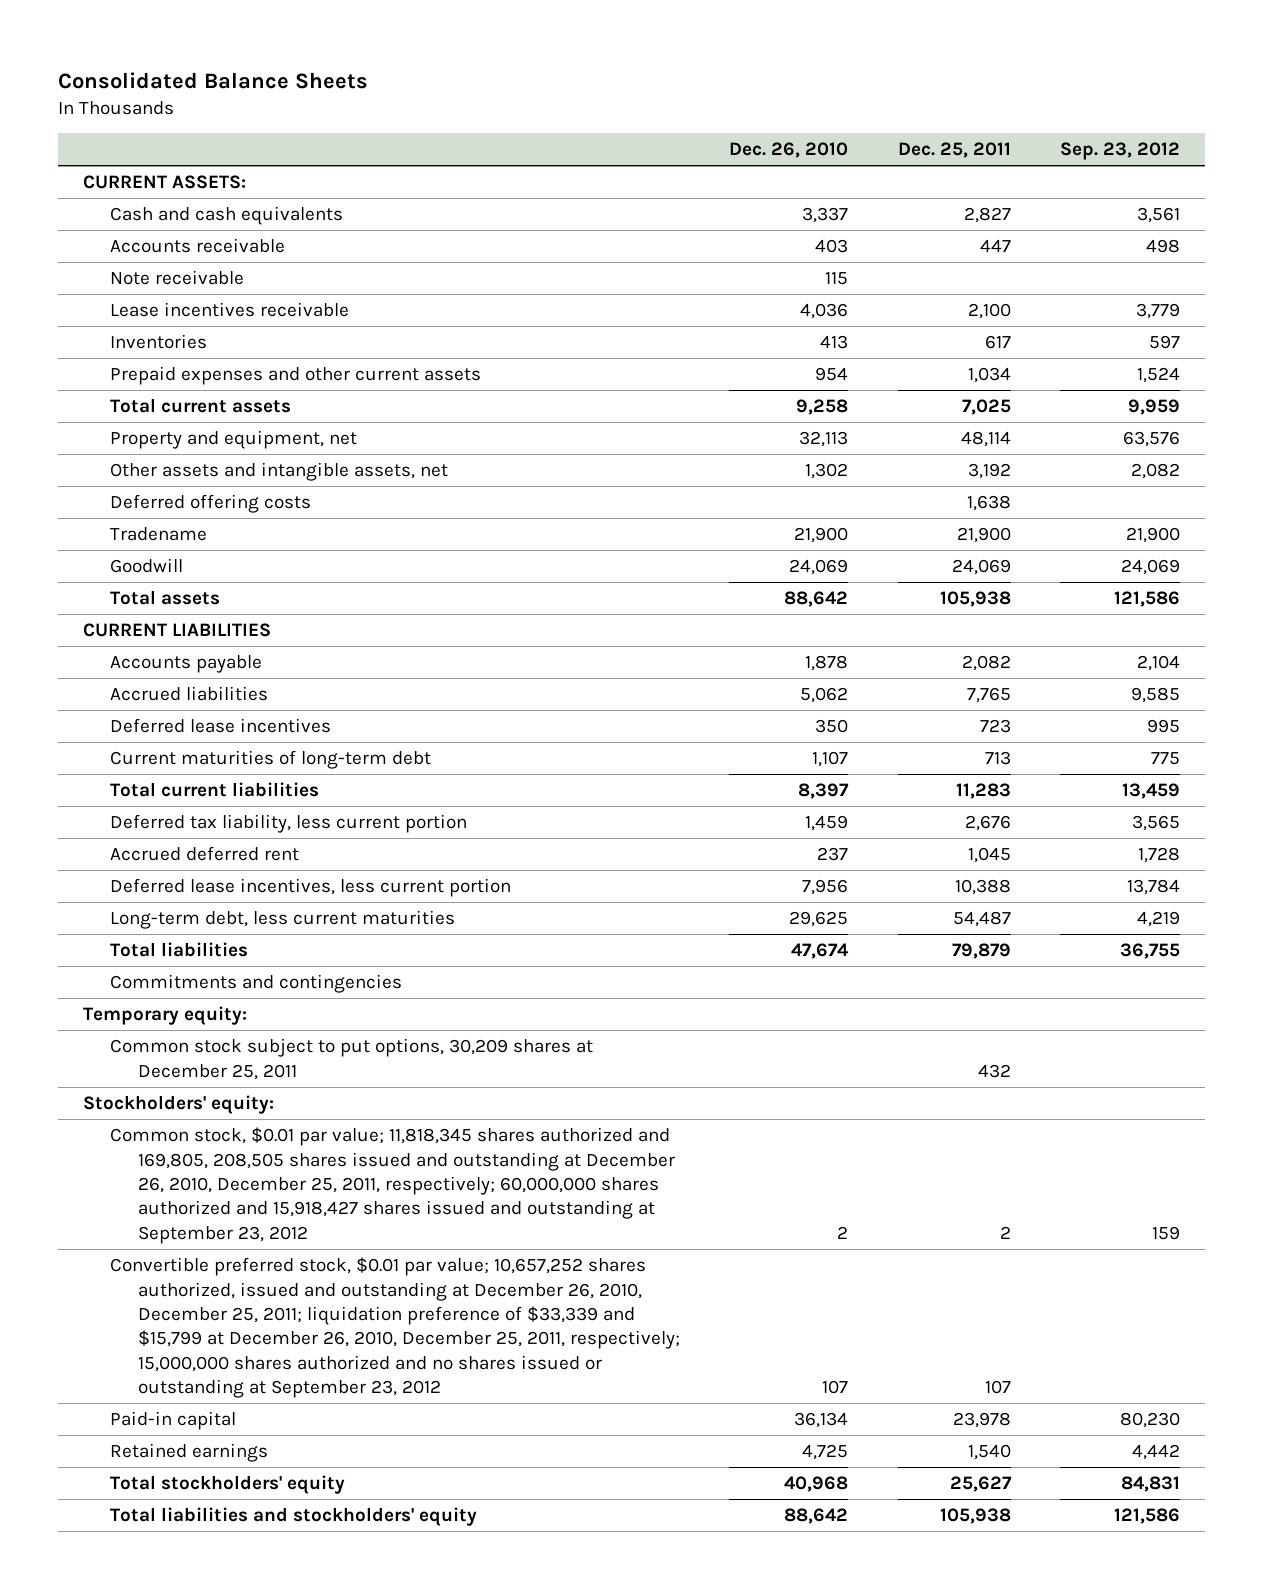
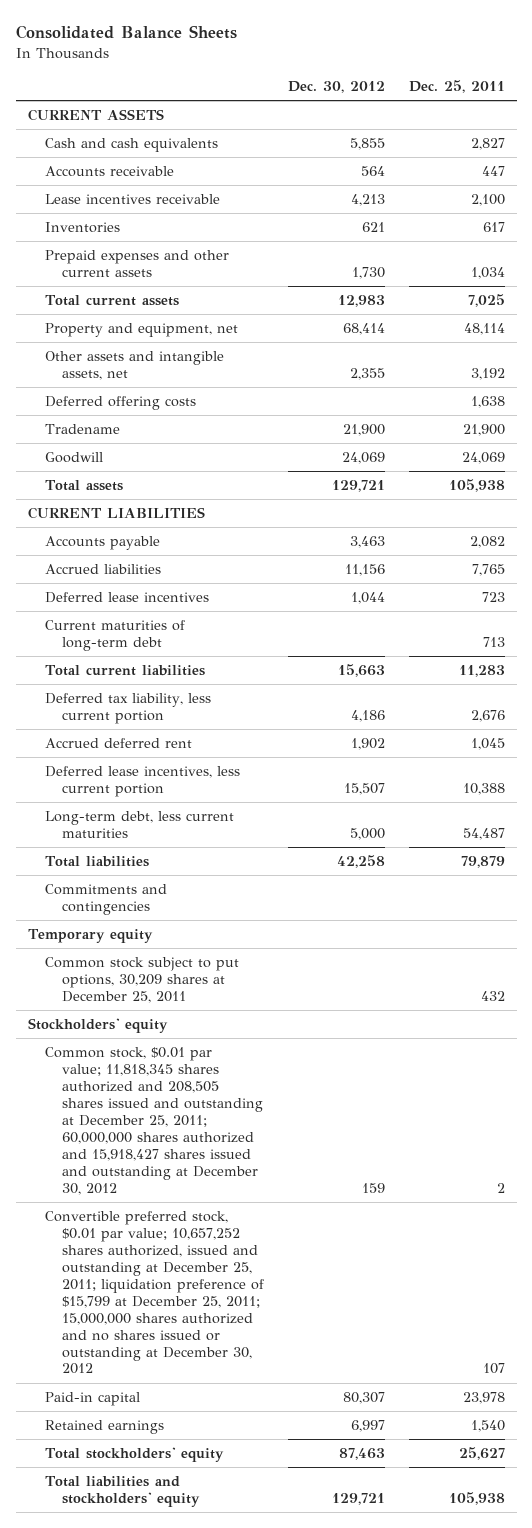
- | Dec. 26, 2010 | Dec. 25, 2011 | Sep. 23, 2012
+ | Dec. 30, 2012 | Dec. 25, 2011
- CURRENT ASSETS:
+ CURRENT ASSETS
- Note receivable | 115 | |
- Temporary equity:
+ Temporary equity
- Stockholders' equity:
- Common stock, $0.01 par value; 11,818,345 shares authorized and 169,805, 208,505 shares issued and outstanding at December 26, 2010, December 25, 2011, respectively; 60,000,000 shares authorized and 15,918,427 shares issued and outstanding at September 23, 2012 | 2 | 2 | 159
- Convertible preferred stock, $0.01 par value; 10,657,252 shares authorized, issued and outstanding at December 26, 2010, December 25, 2011; liquidation preference of $33,339 and $15,799 at December 26, 2010, December 25, 2011, respectively; 15,000,000 shares authorized and no shares issued or outstanding at September 23, 2012 | 107 | 107 |
+ Stockholders' equity
+ Common stock, $0.01 par value; 11,818,345 shares authorized and 208,505 shares issued and outstanding at December 25, 2011; 60,000,000 shares authorized and 15,918,427 shares issued and outstanding at December 30, 2012 | 159 | 2
+ Convertible preferred stock, $0.01 par value; 10,657,252 shares authorized, issued and outstanding at December 25, 2011; liquidation preference of $15,799 at December 25, 2011; 15,000,000 shares authorized and no shares issued or outstanding at December 30, 2012 | | 107

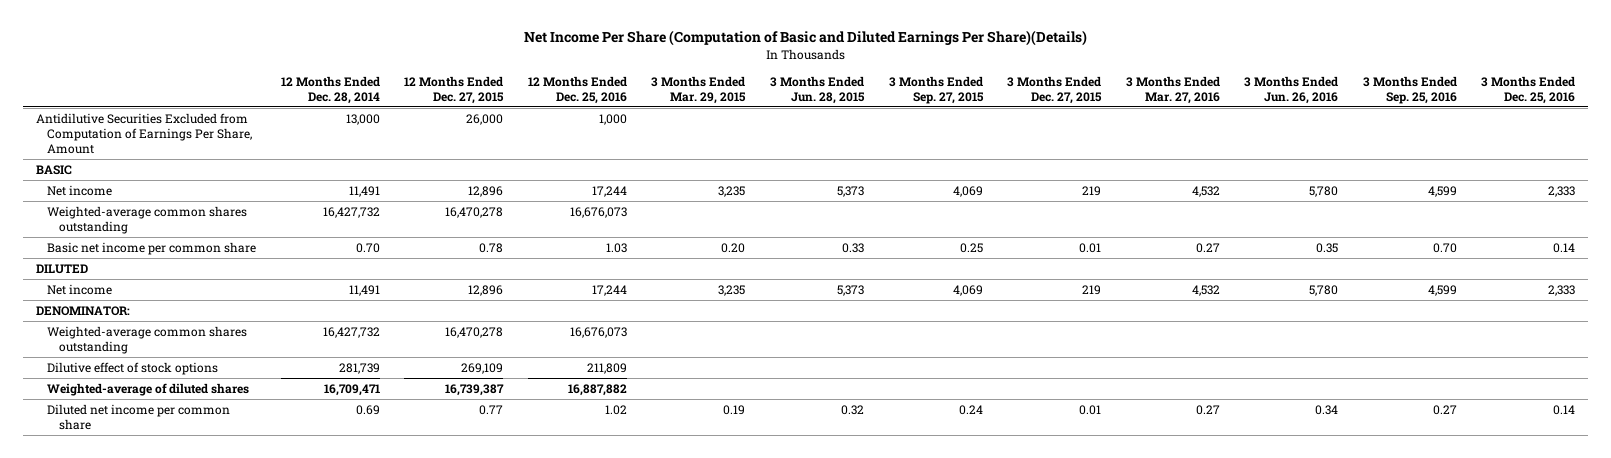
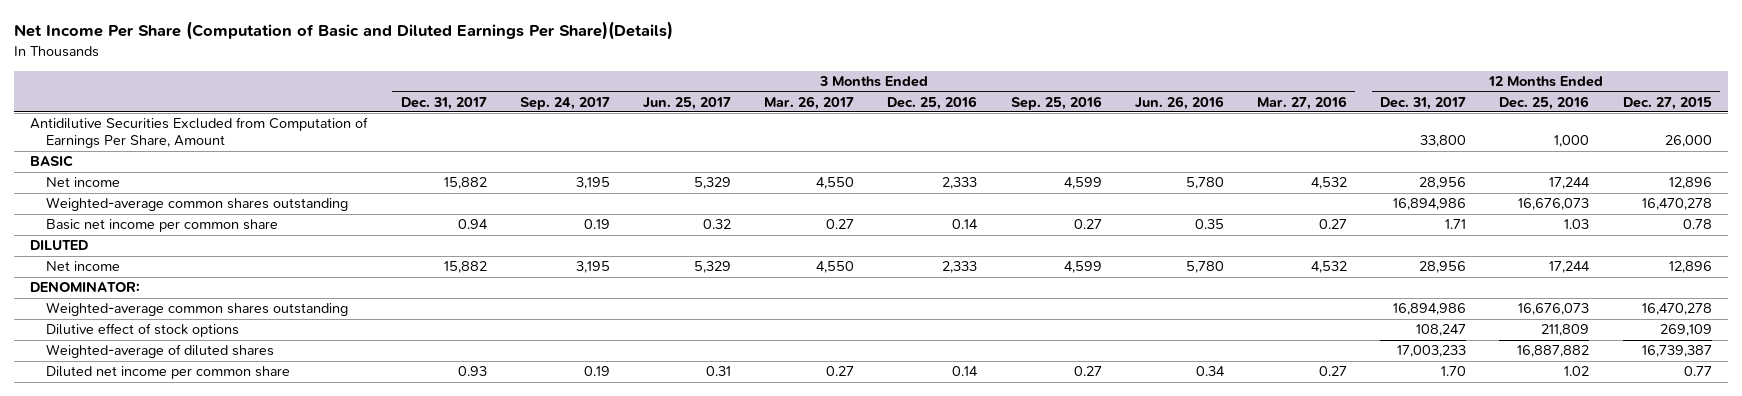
- | 12 Months Ended Dec. 28, 2014 | 12 Months Ended Dec. 27, 2015 | 12 Months Ended Dec. 25, 2016 | 3 Months Ended Mar. 29, 2015 | 3 Months Ended Jun. 28, 2015 | 3 Months Ended Sep. 27, 2015 | 3 Months Ended Dec. 27, 2015 | 3 Months Ended Mar. 27, 2016 | 3 Months Ended Jun. 26, 2016 | 3 Months Ended Sep. 25, 2016 | 3 Months Ended Dec. 25, 2016
+ | 3 Months Ended Dec. 31, 2017 | 3 Months Ended Sep. 24, 2017 | 3 Months Ended Jun. 25, 2017 | 3 Months Ended Mar. 26, 2017 | 3 Months Ended Dec. 25, 2016 | 3 Months Ended Sep. 25, 2016 | 3 Months Ended Jun. 26, 2016 | 3 Months Ended Mar. 27, 2016 | 12 Months Ended Dec. 31, 2017 | 12 Months Ended Dec. 25, 2016 | 12 Months Ended Dec. 27, 2015
- Basic net income per common share | 0.70 | 0.78 | 1.03 | 0.20 | 0.33 | 0.25 | 0.01 | 0.27 | 0.35 | 0.70 | 0.14
+ Basic net income per common share | 0.94 | 0.19 | 0.32 | 0.27 | 0.14 | 0.27 | 0.35 | 0.27 | 1.71 | 1.03 | 0.78

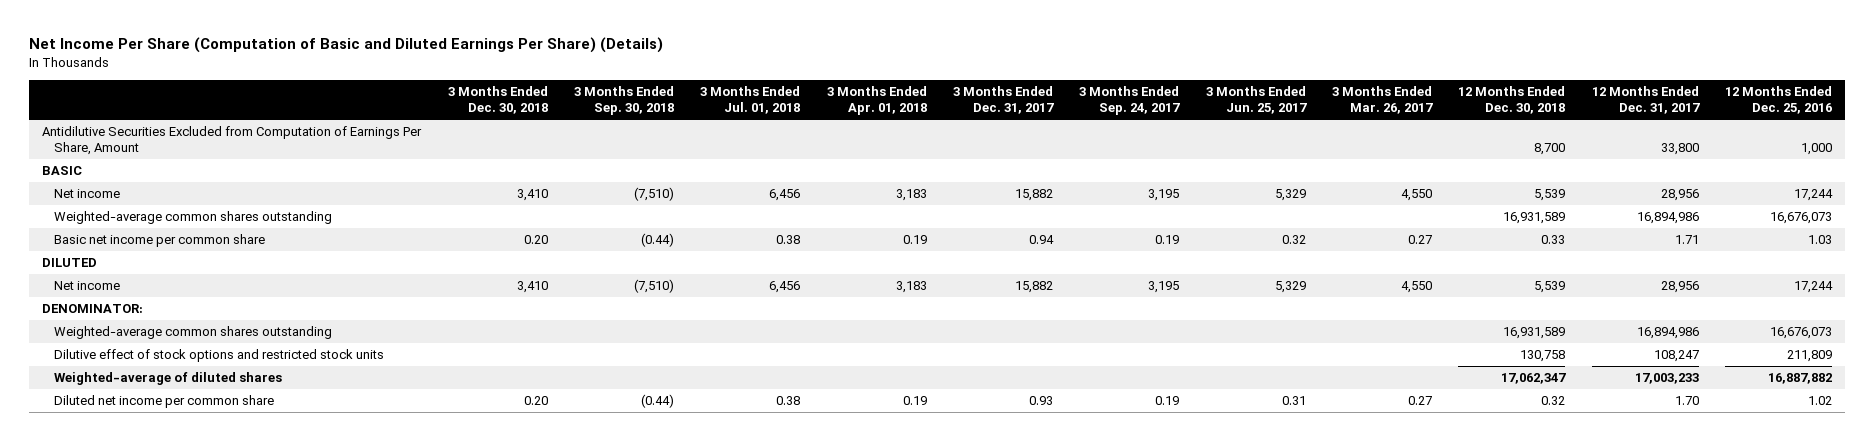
- Net Income Per Share (Computation of Basic and Diluted Earnings Per Share)(Details)
+ Net Income Per Share (Computation of Basic and Diluted Earnings Per Share) (Details)
- | 3 Months Ended Dec. 31, 2017 | 3 Months Ended Sep. 24, 2017 | 3 Months Ended Jun. 25, 2017 | 3 Months Ended Mar. 26, 2017 | 3 Months Ended Dec. 25, 2016 | 3 Months Ended Sep. 25, 2016 | 3 Months Ended Jun. 26, 2016 | 3 Months Ended Mar. 27, 2016 | 12 Months Ended Dec. 31, 2017 | 12 Months Ended Dec. 25, 2016 | 12 Months Ended Dec. 27, 2015
+ | 3 Months Ended Dec. 30, 2018 | 3 Months Ended Sep. 30, 2018 | 3 Months Ended Jul. 01, 2018 | 3 Months Ended Apr. 01, 2018 | 3 Months Ended Dec. 31, 2017 | 3 Months Ended Sep. 24, 2017 | 3 Months Ended Jun. 25, 2017 | 3 Months Ended Mar. 26, 2017 | 12 Months Ended Dec. 30, 2018 | 12 Months Ended Dec. 31, 2017 | 12 Months Ended Dec. 25, 2016
- Dilutive effect of stock options | | | | | | | | | 108,247 | 211,809 | 269,109
+ Dilutive effect of stock options and restricted stock units | | | | | | | | | 130,758 | 108,247 | 211,809

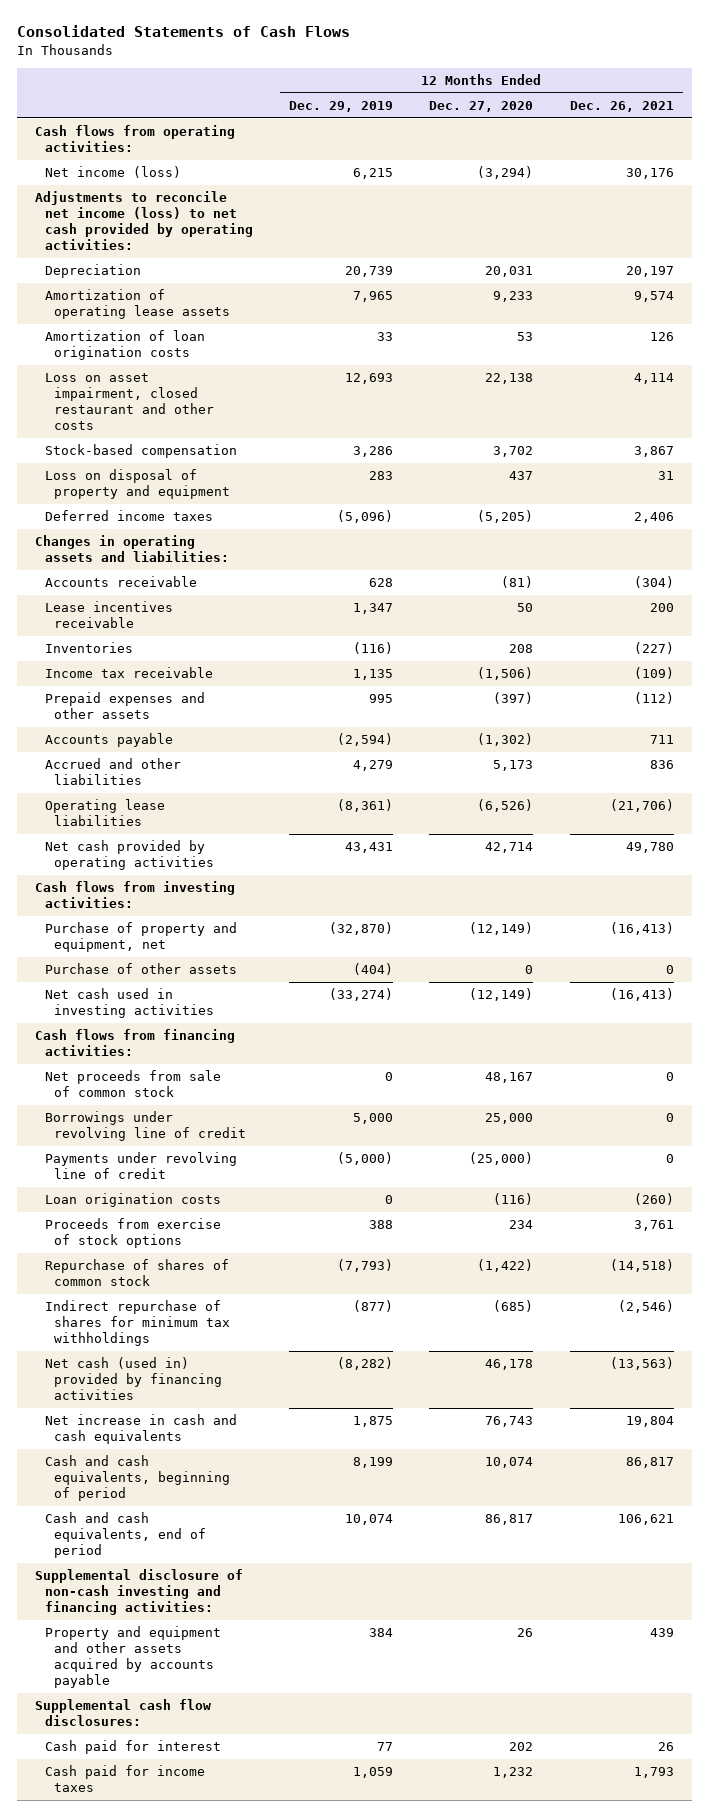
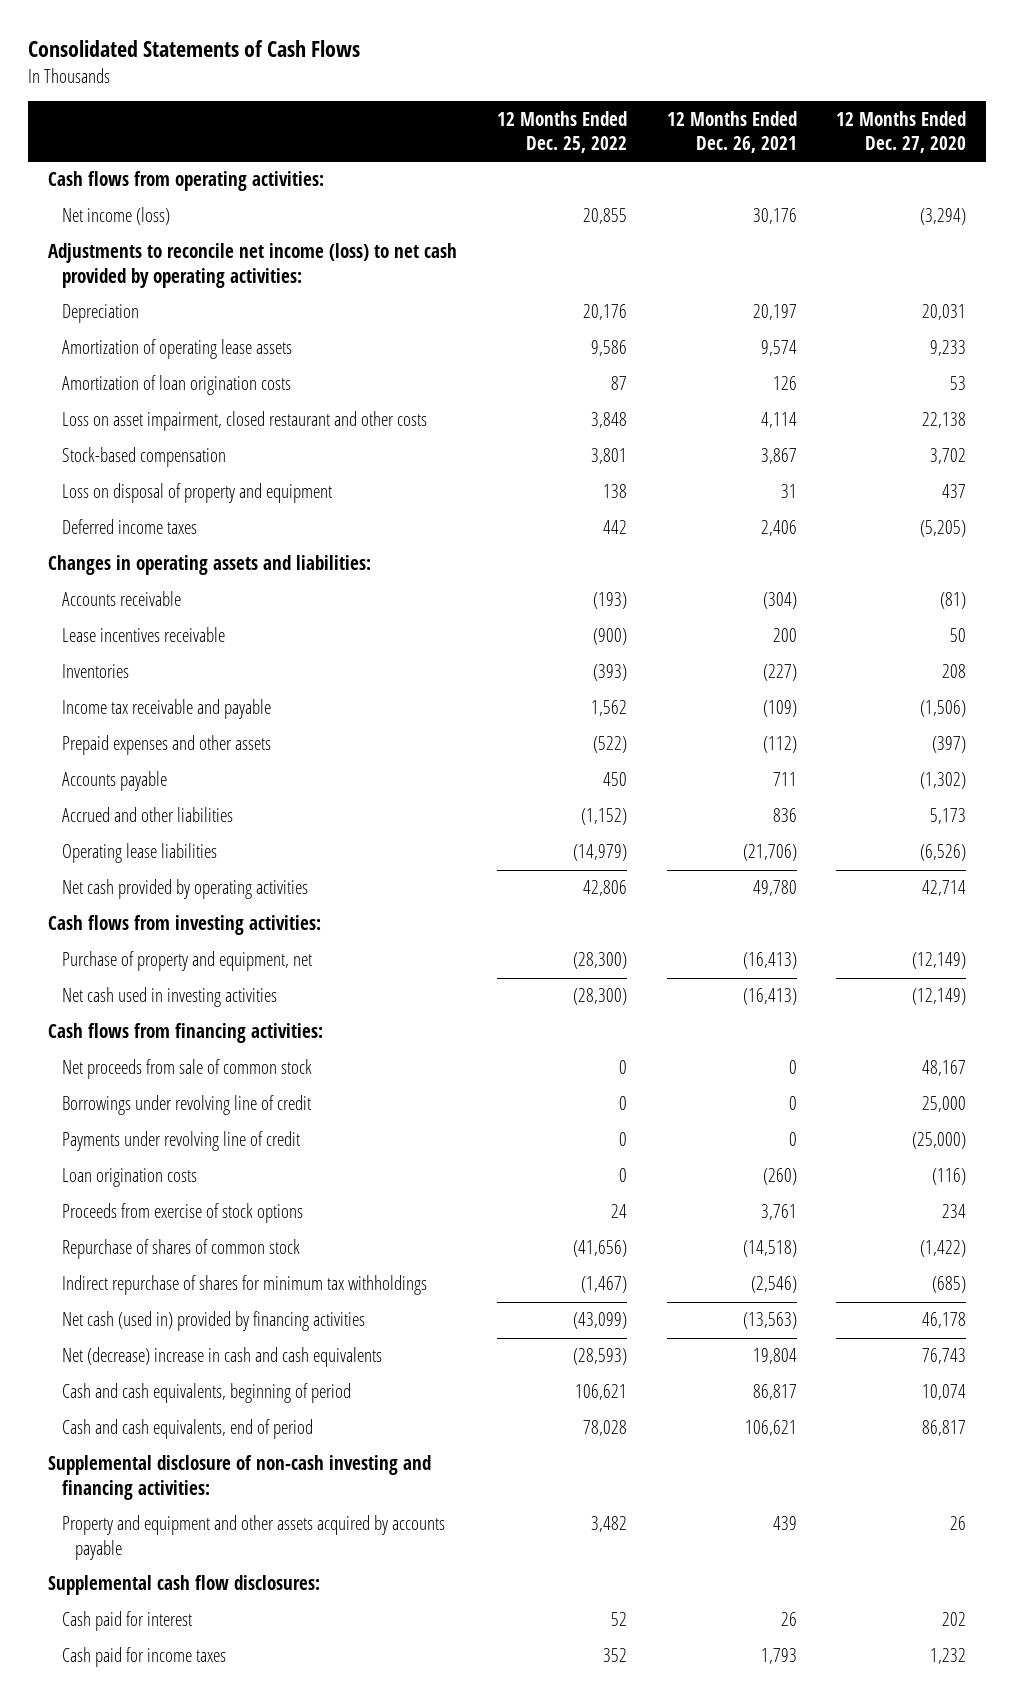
- | 12 Months Ended Dec. 29, 2019 | 12 Months Ended Dec. 27, 2020 | 12 Months Ended Dec. 26, 2021
+ | 12 Months Ended Dec. 25, 2022 | 12 Months Ended Dec. 26, 2021 | 12 Months Ended Dec. 27, 2020
- Income tax receivable | 1,135 | (1,506) | (109)
+ Income tax receivable and payable | 1,562 | (109) | (1,506)
- Purchase of other assets | (404) | 0 | 0
- Net increase in cash and cash equivalents | 1,875 | 76,743 | 19,804
+ Net (decrease) increase in cash and cash equivalents | (28,593) | 19,804 | 76,743

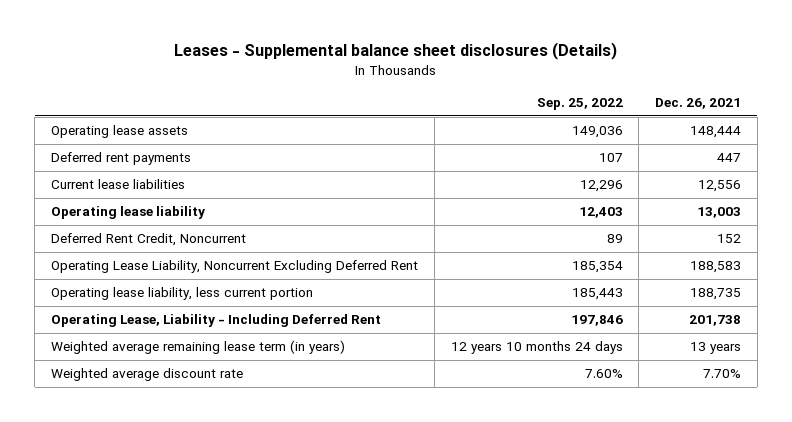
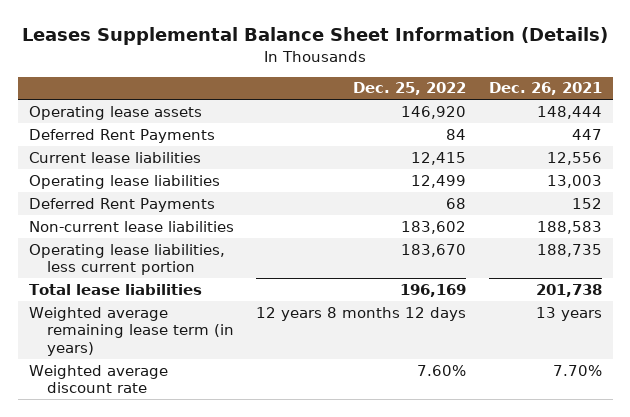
- Leases - Supplemental balance sheet disclosures (Details)
+ Leases Supplemental Balance Sheet Information (Details)
- | Sep. 25, 2022 | Dec. 26, 2021
+ | Dec. 25, 2022 | Dec. 26, 2021
- Deferred rent payments | 107 | 447
+ Deferred Rent Payments | 84 | 447
- Operating lease liability | 12,403 | 13,003
- Deferred Rent Credit, Noncurrent | 89 | 152
- Operating Lease Liability, Noncurrent Excluding Deferred Rent | 185,354 | 188,583
- Operating lease liability, less current portion | 185,443 | 188,735
- Operating Lease, Liability - Including Deferred Rent | 197,846 | 201,738
+ Operating lease liabilities | 12,499 | 13,003
+ Deferred Rent Payments | 68 | 152
+ Non-current lease liabilities | 183,602 | 188,583
+ Operating lease liabilities, less current portion | 183,670 | 188,735
+ Total lease liabilities | 196,169 | 201,738

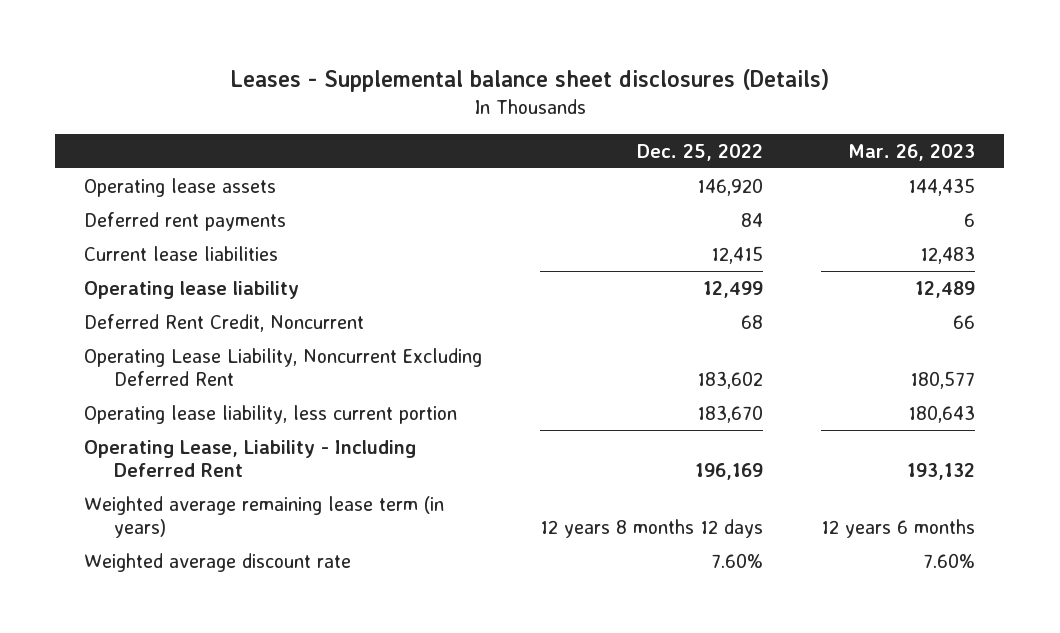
- Leases Supplemental Balance Sheet Information (Details)
+ Leases - Supplemental balance sheet disclosures (Details)
- | Dec. 25, 2022 | Dec. 26, 2021
+ | Dec. 25, 2022 | Mar. 26, 2023
- Deferred Rent Payments | 84 | 447
+ Deferred rent payments | 84 | 6
- Operating lease liabilities | 12,499 | 13,003
- Deferred Rent Payments | 68 | 152
- Non-current lease liabilities | 183,602 | 188,583
- Operating lease liabilities, less current portion | 183,670 | 188,735
- Total lease liabilities | 196,169 | 201,738
+ Operating lease liability | 12,499 | 12,489
+ Deferred Rent Credit, Noncurrent | 68 | 66
+ Operating Lease Liability, Noncurrent Excluding Deferred Rent | 183,602 | 180,577
+ Operating lease liability, less current portion | 183,670 | 180,643
+ Operating Lease, Liability - Including Deferred Rent | 196,169 | 193,132

